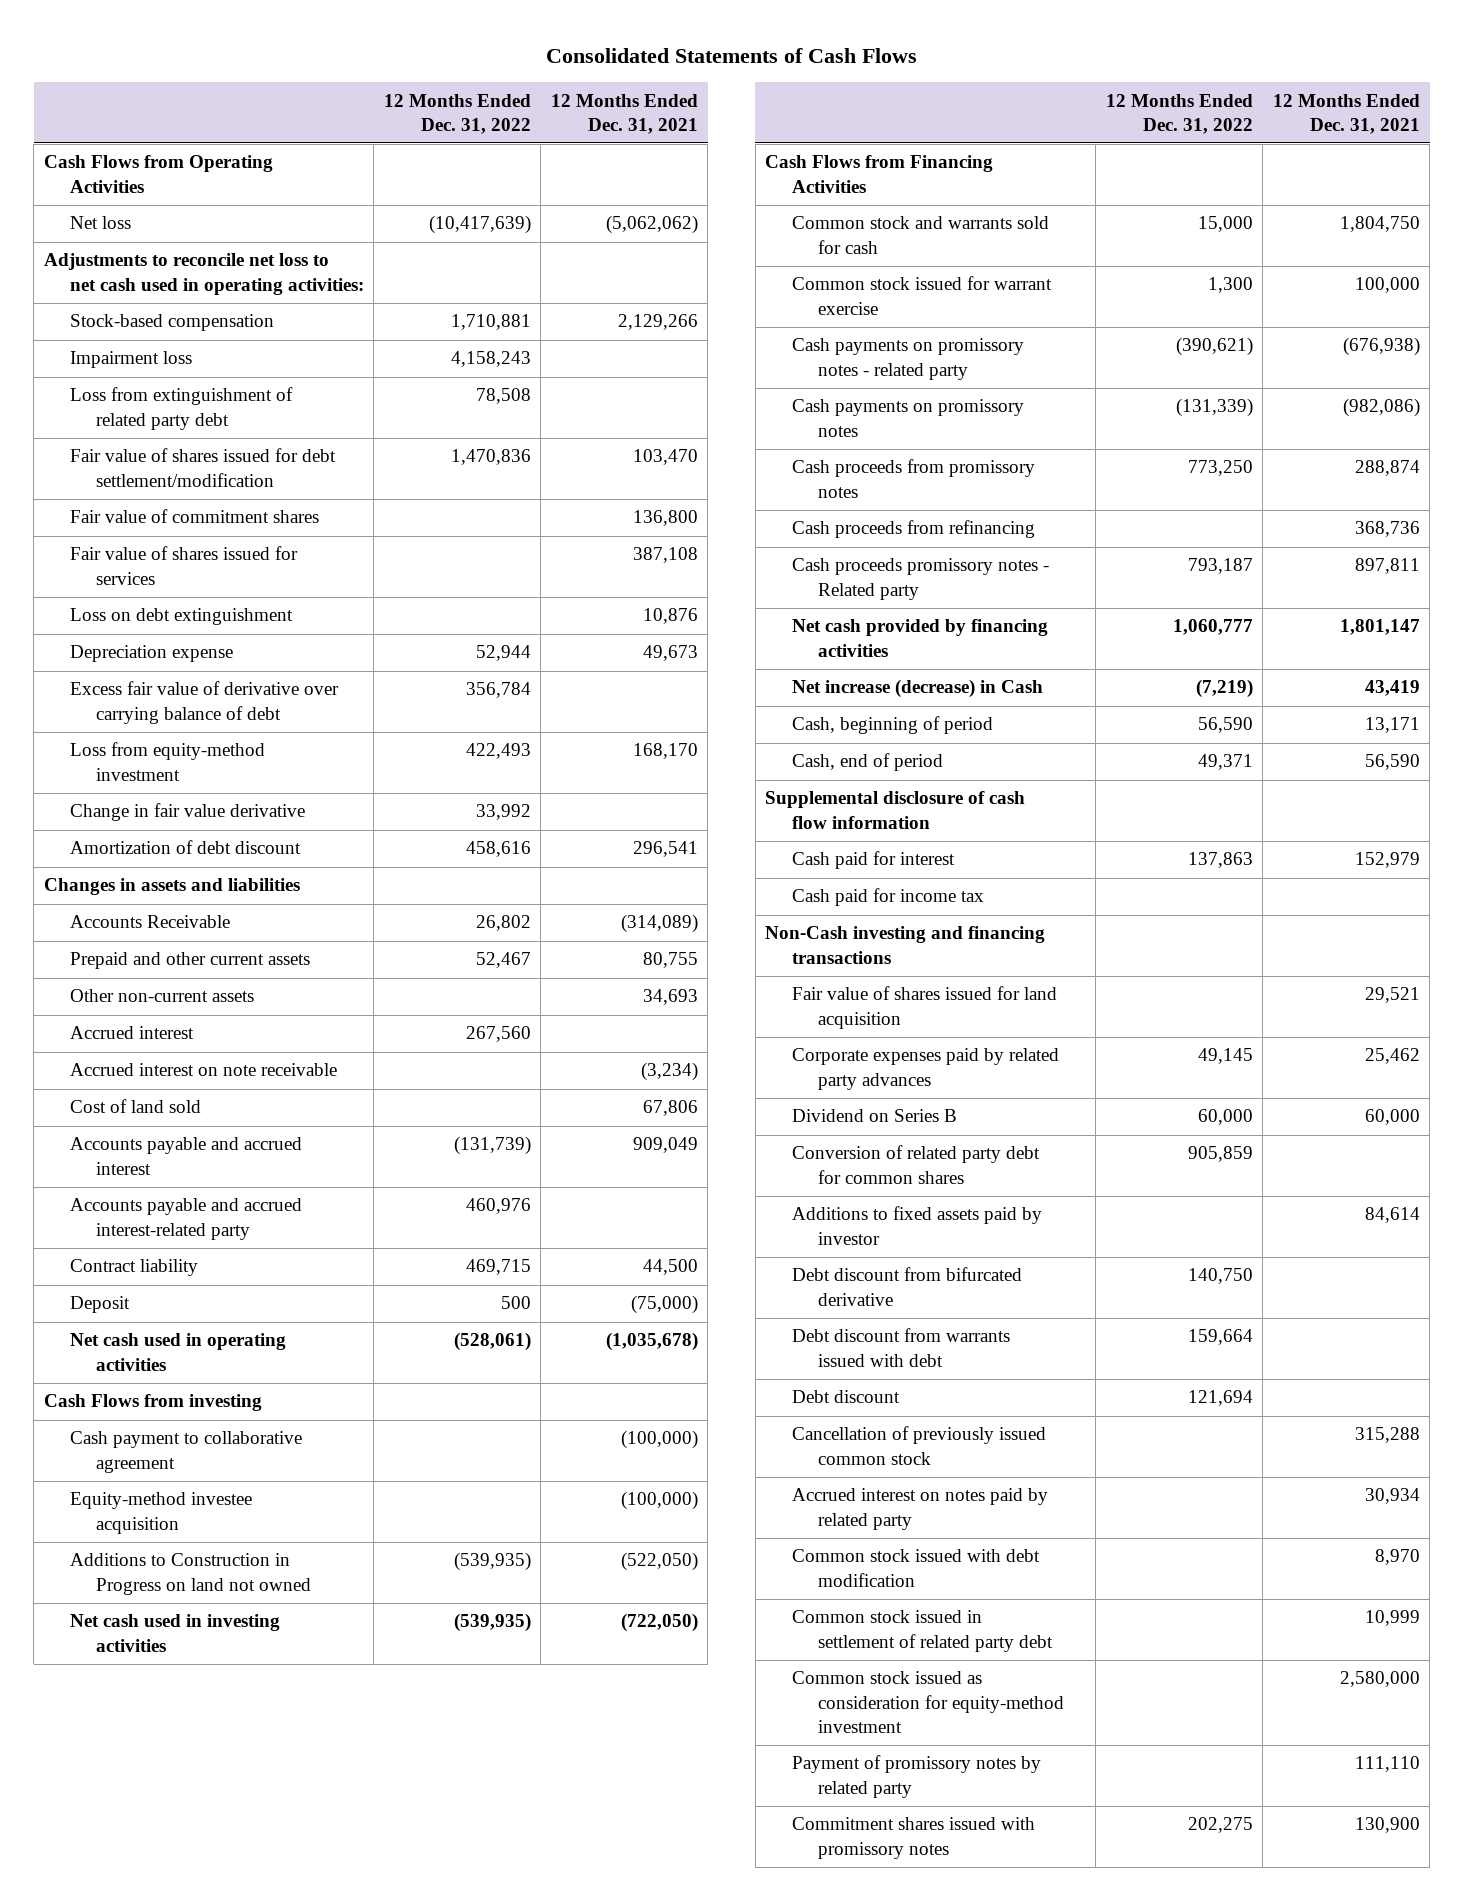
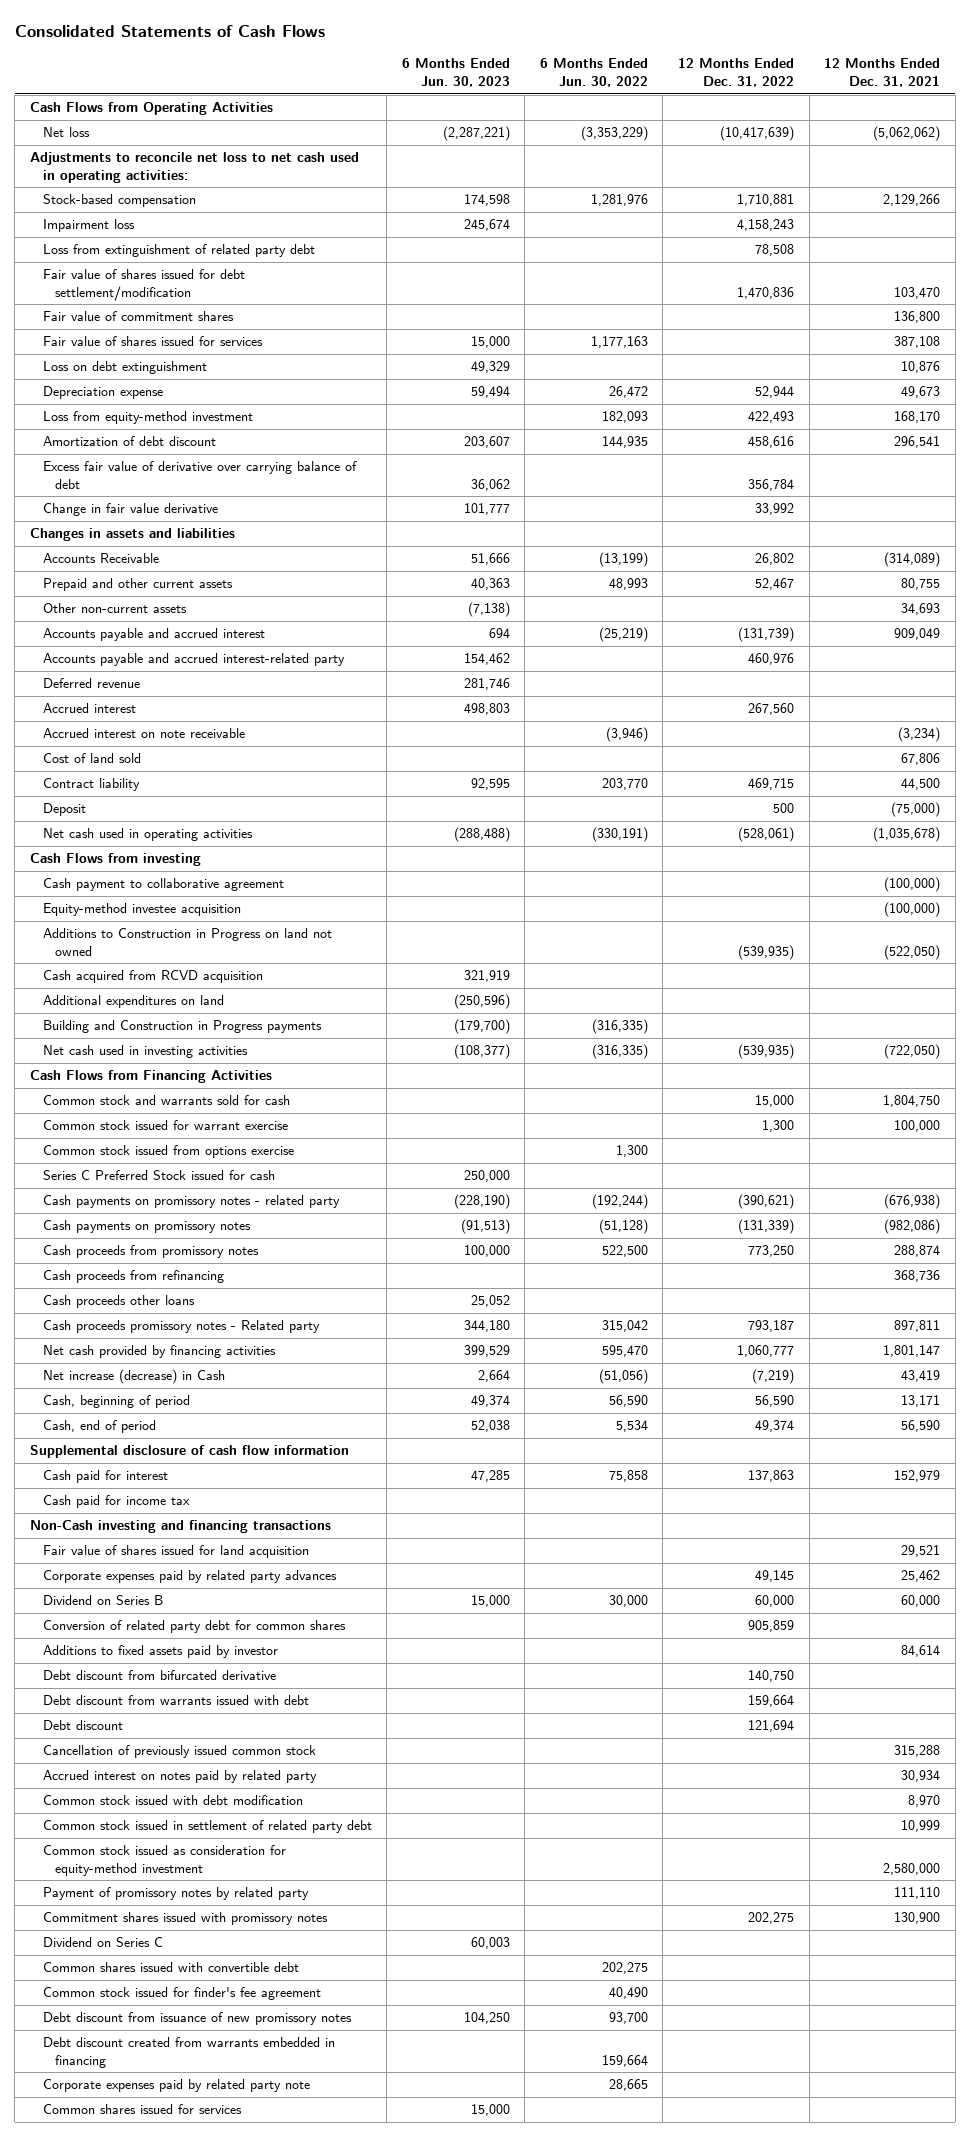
- | 12 Months Ended Dec. 31, 2022 | 12 Months Ended Dec. 31, 2021
+ | 6 Months Ended Jun. 30, 2023 | 6 Months Ended Jun. 30, 2022 | 12 Months Ended Dec. 31, 2022 | 12 Months Ended Dec. 31, 2021
moved down: Excess fair value of derivative over carrying balance of debt | 36,062 | | 356,784 |
moved down: Change in fair value derivative | 101,777 | | 33,992 |
moved up: Accounts payable and accrued interest | 694 | (25,219) | (131,739) | 909,049
moved up: Accounts payable and accrued interest-related party | 154,462 | | 460,976 |
+ Deferred revenue | 281,746 | | |
+ Cash acquired from RCVD acquisition | 321,919 | | |
+ Additional expenditures on land | (250,596) | | |
+ Building and Construction in Progress payments | (179,700) | (316,335) | |
+ Common stock issued from options exercise | | 1,300 | |
+ Series C Preferred Stock issued for cash | 250,000 | | |
+ Cash proceeds other loans | 25,052 | | |
- Cash, end of period | 49,371 | 56,590
+ Cash, end of period | 52,038 | 5,534 | 49,374 | 56,590
+ Dividend on Series C | 60,003 | | |
+ Common shares issued with convertible debt | | 202,275 | |
+ Common stock issued for finder's fee agreement | | 40,490 | |
+ Debt discount from issuance of new promissory notes | 104,250 | 93,700 | |
+ Debt discount created from warrants embedded in financing | | 159,664 | |
+ Corporate expenses paid by related party note | | 28,665 | |
+ Common shares issued for services | 15,000 | | |

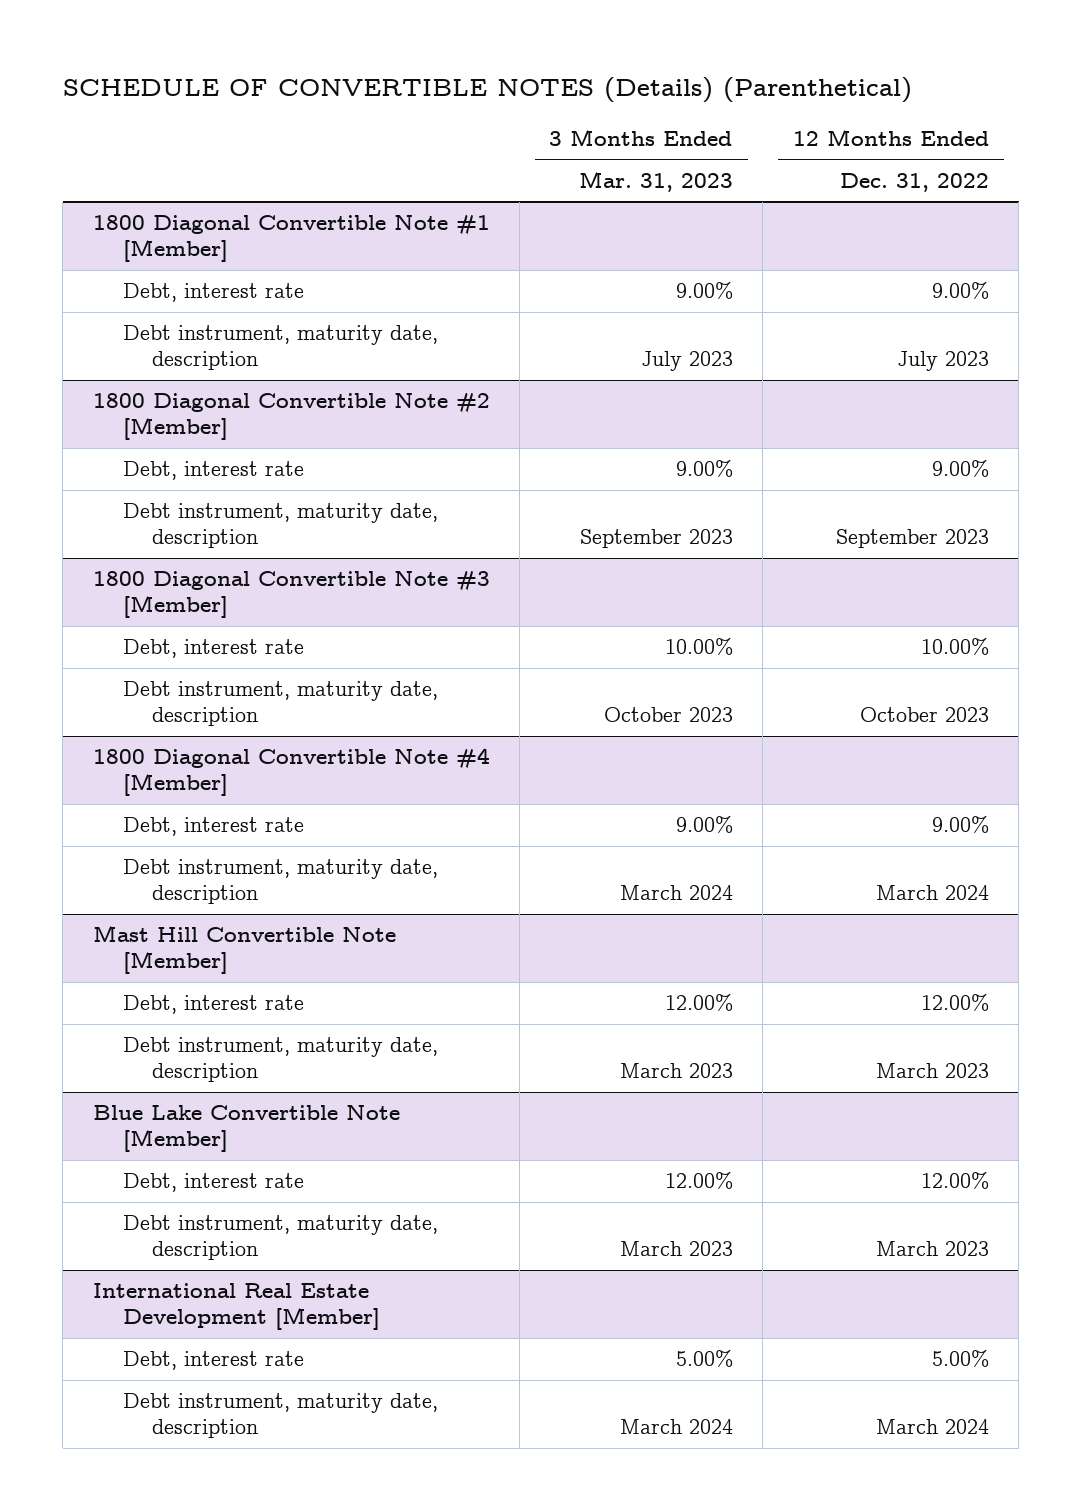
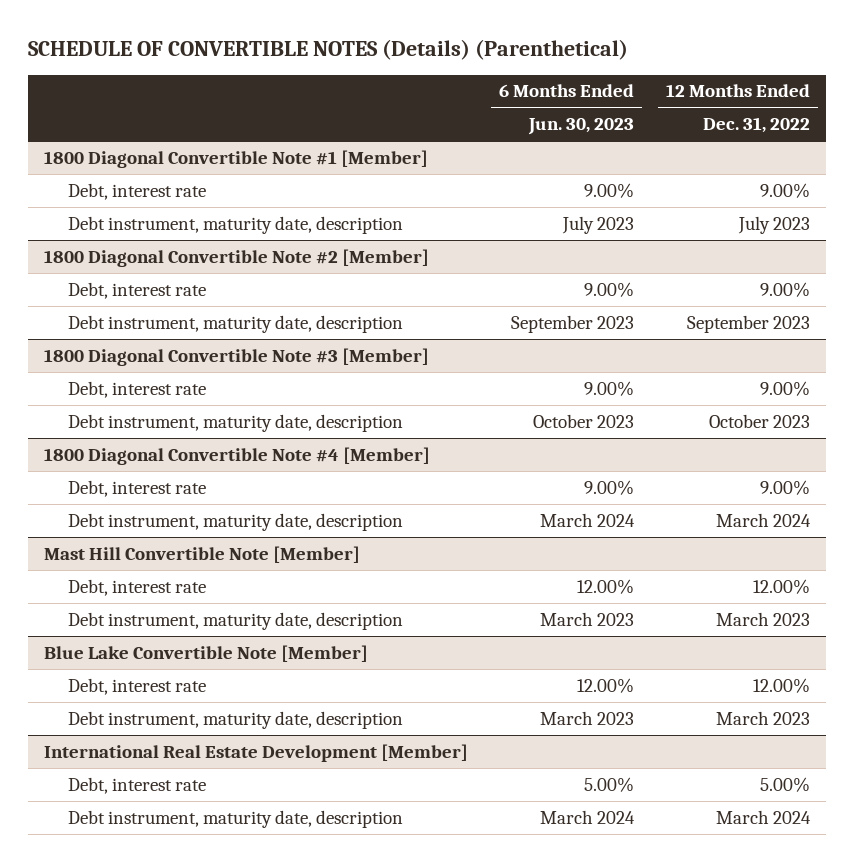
- | 3 Months Ended Mar. 31, 2023 | 12 Months Ended Dec. 31, 2022
+ | 6 Months Ended Jun. 30, 2023 | 12 Months Ended Dec. 31, 2022
@ 1800 Diagonal Convertible Note #3 [Member]
- Debt, interest rate | 10.00% | 10.00%
+ Debt, interest rate | 9.00% | 9.00%

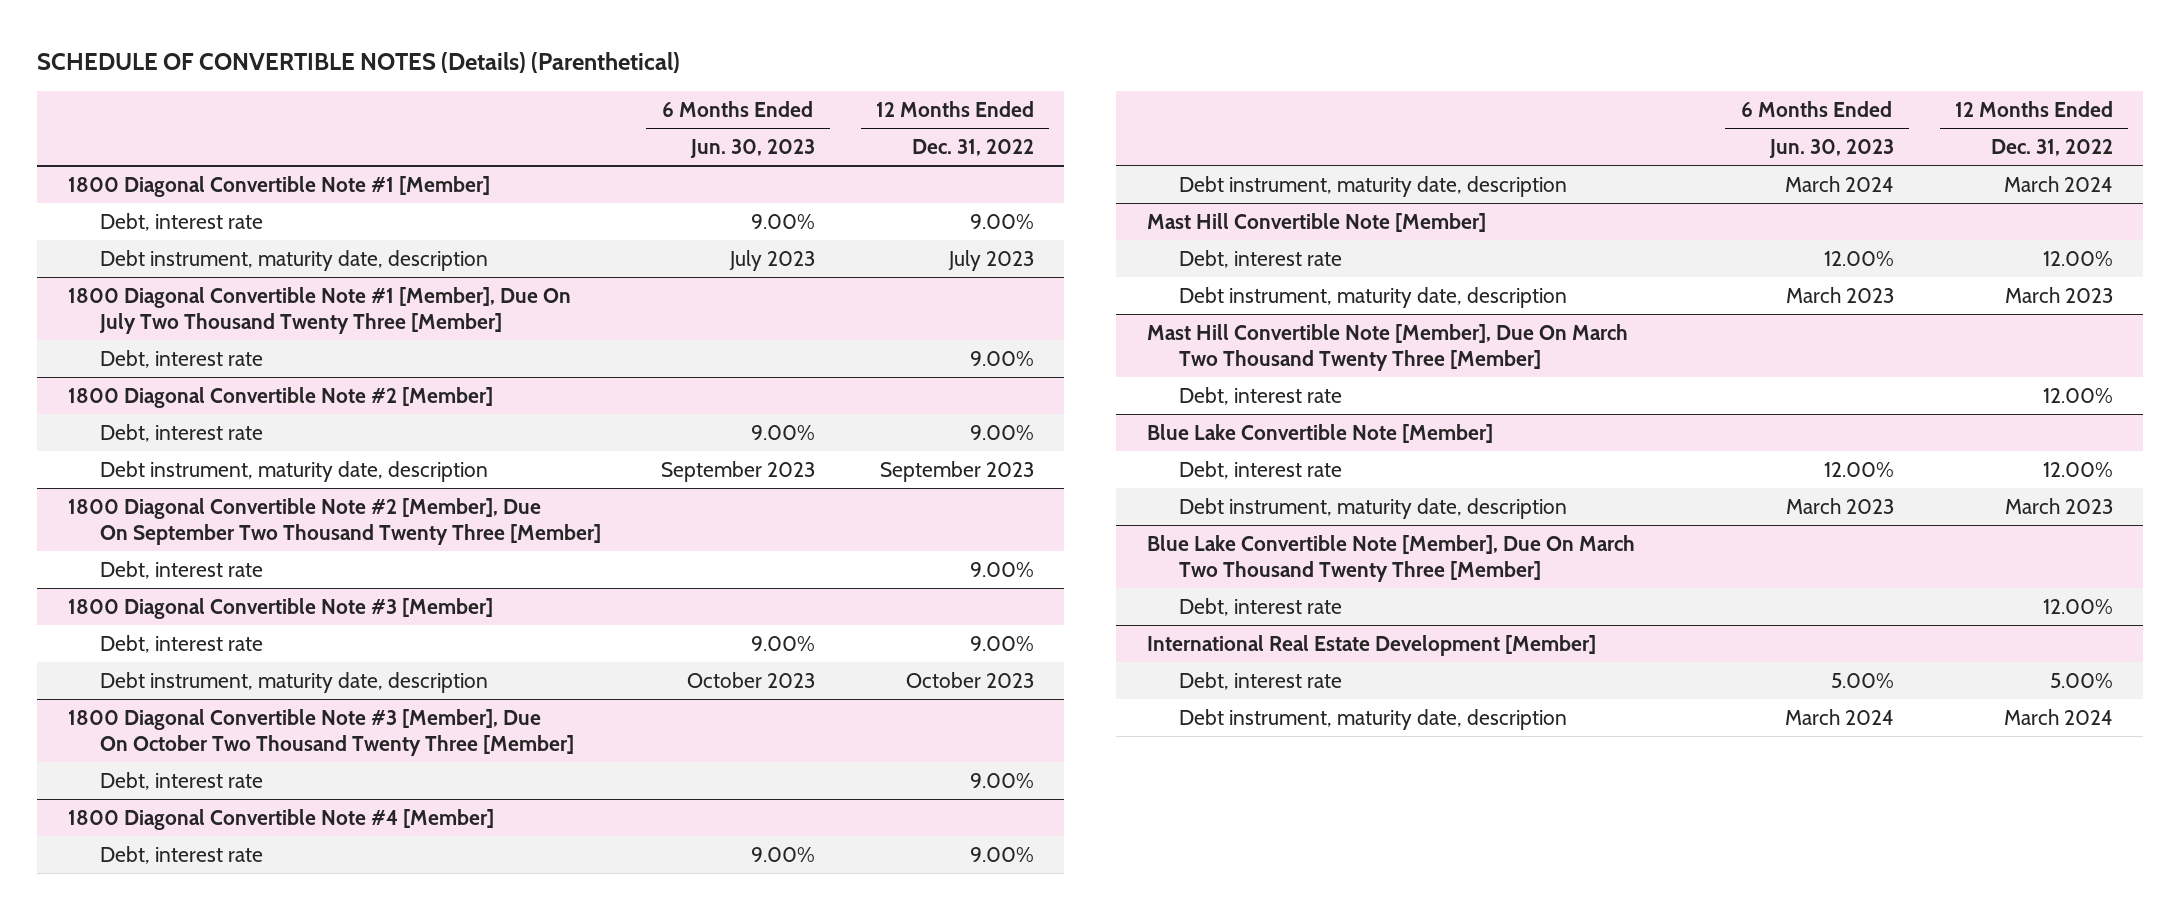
+ 1800 Diagonal Convertible Note #1 [Member], Due On July Two Thousand Twenty Three [Member]
+ Debt, interest rate | | 9.00%
+ 1800 Diagonal Convertible Note #2 [Member], Due On September Two Thousand Twenty Three [Member]
+ Debt, interest rate | | 9.00%
+ 1800 Diagonal Convertible Note #3 [Member], Due On October Two Thousand Twenty Three [Member]
+ Debt, interest rate | | 9.00%
+ Mast Hill Convertible Note [Member], Due On March Two Thousand Twenty Three [Member]
+ Debt, interest rate | | 12.00%
+ Blue Lake Convertible Note [Member], Due On March Two Thousand Twenty Three [Member]
+ Debt, interest rate | | 12.00%

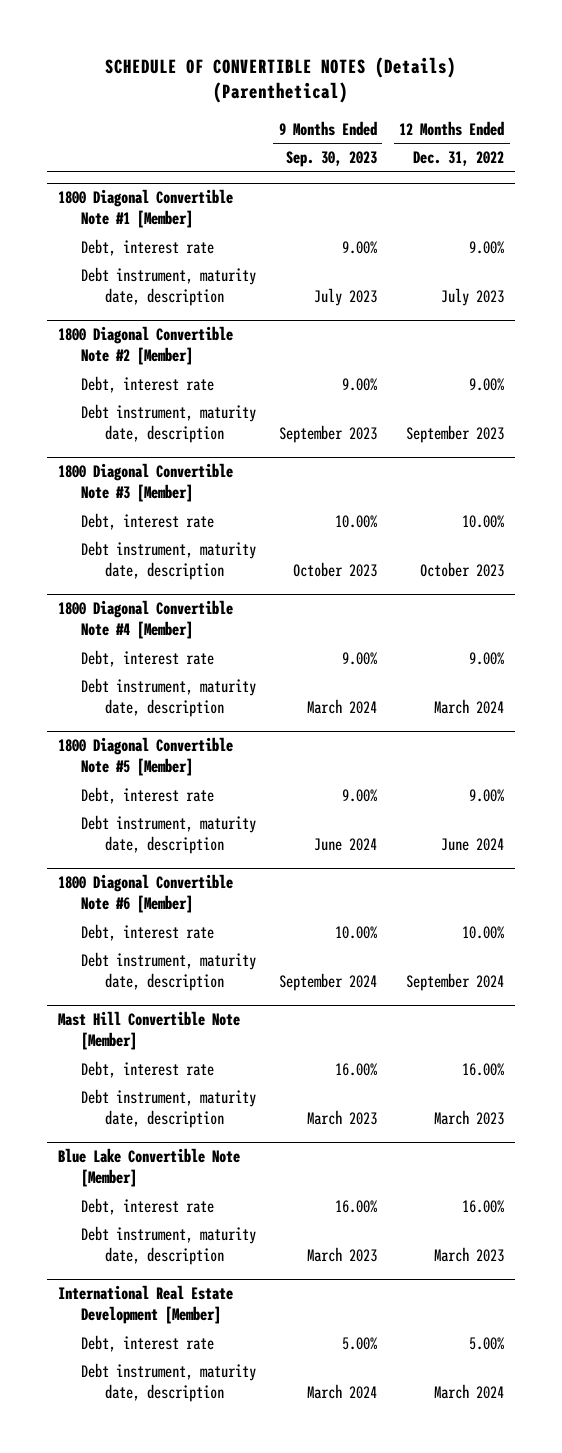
- | 6 Months Ended Jun. 30, 2023 | 12 Months Ended Dec. 31, 2022
+ | 9 Months Ended Sep. 30, 2023 | 12 Months Ended Dec. 31, 2022
- 1800 Diagonal Convertible Note #1 [Member], Due On July Two Thousand Twenty Three [Member]
- Debt, interest rate | | 9.00%
- 1800 Diagonal Convertible Note #2 [Member], Due On September Two Thousand Twenty Three [Member]
- Debt, interest rate | | 9.00%
@ 1800 Diagonal Convertible Note #3 [Member]
- Debt, interest rate | 9.00% | 9.00%
+ Debt, interest rate | 10.00% | 10.00%
- 1800 Diagonal Convertible Note #3 [Member], Due On October Two Thousand Twenty Three [Member]
- Debt, interest rate | | 9.00%
+ 1800 Diagonal Convertible Note #5 [Member]
+ Debt, interest rate | 9.00% | 9.00%
+ Debt instrument, maturity date, description | June 2024 | June 2024
+ 1800 Diagonal Convertible Note #6 [Member]
+ Debt, interest rate | 10.00% | 10.00%
+ Debt instrument, maturity date, description | September 2024 | September 2024
@ Mast Hill Convertible Note [Member]
- Debt, interest rate | 12.00% | 12.00%
+ Debt, interest rate | 16.00% | 16.00%
- Mast Hill Convertible Note [Member], Due On March Two Thousand Twenty Three [Member]
- Debt, interest rate | | 12.00%
@ Blue Lake Convertible Note [Member]
- Debt, interest rate | 12.00% | 12.00%
+ Debt, interest rate | 16.00% | 16.00%
- Blue Lake Convertible Note [Member], Due On March Two Thousand Twenty Three [Member]
- Debt, interest rate | | 12.00%

